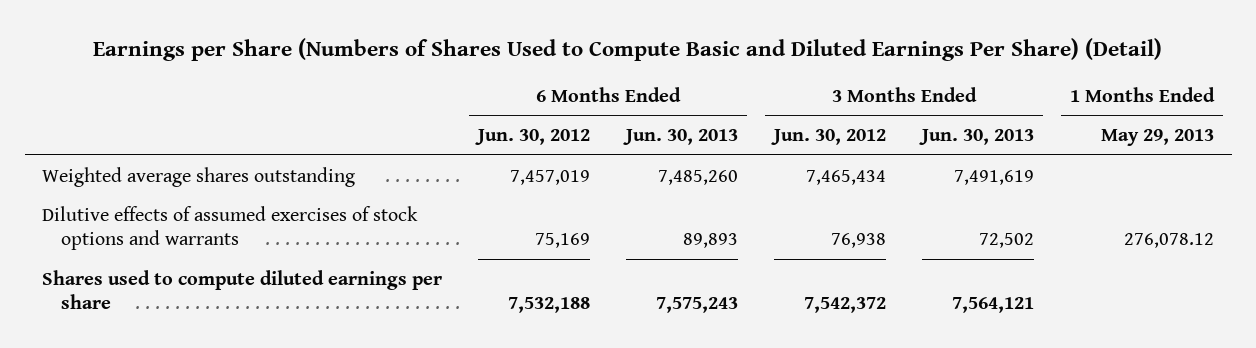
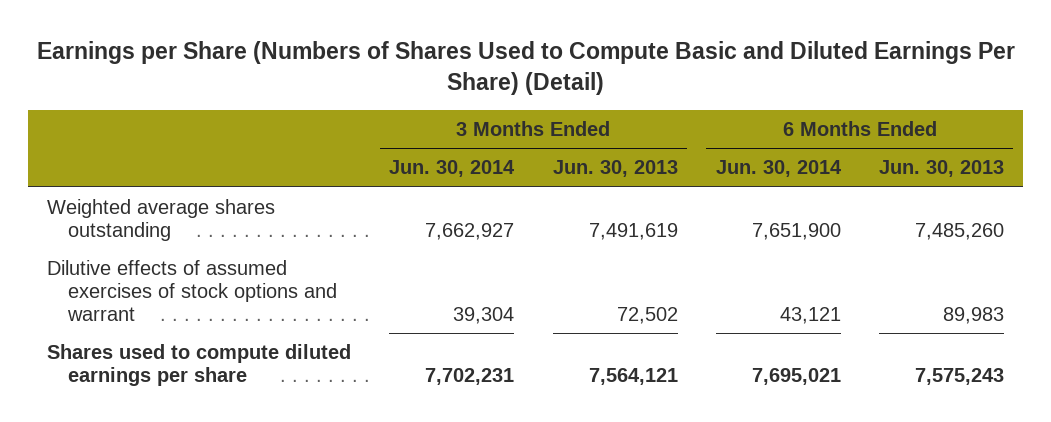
- | 6 Months Ended Jun. 30, 2012 | 6 Months Ended Jun. 30, 2013 | 3 Months Ended Jun. 30, 2012 | 3 Months Ended Jun. 30, 2013 | 1 Months Ended May 29, 2013
+ | 3 Months Ended Jun. 30, 2014 | 3 Months Ended Jun. 30, 2013 | 6 Months Ended Jun. 30, 2014 | 6 Months Ended Jun. 30, 2013
- Dilutive effects of assumed exercises of stock options and warrants | 75,169 | 89,893 | 76,938 | 72,502 | 276,078.12
+ Dilutive effects of assumed exercises of stock options and warrant | 39,304 | 72,502 | 43,121 | 89,983

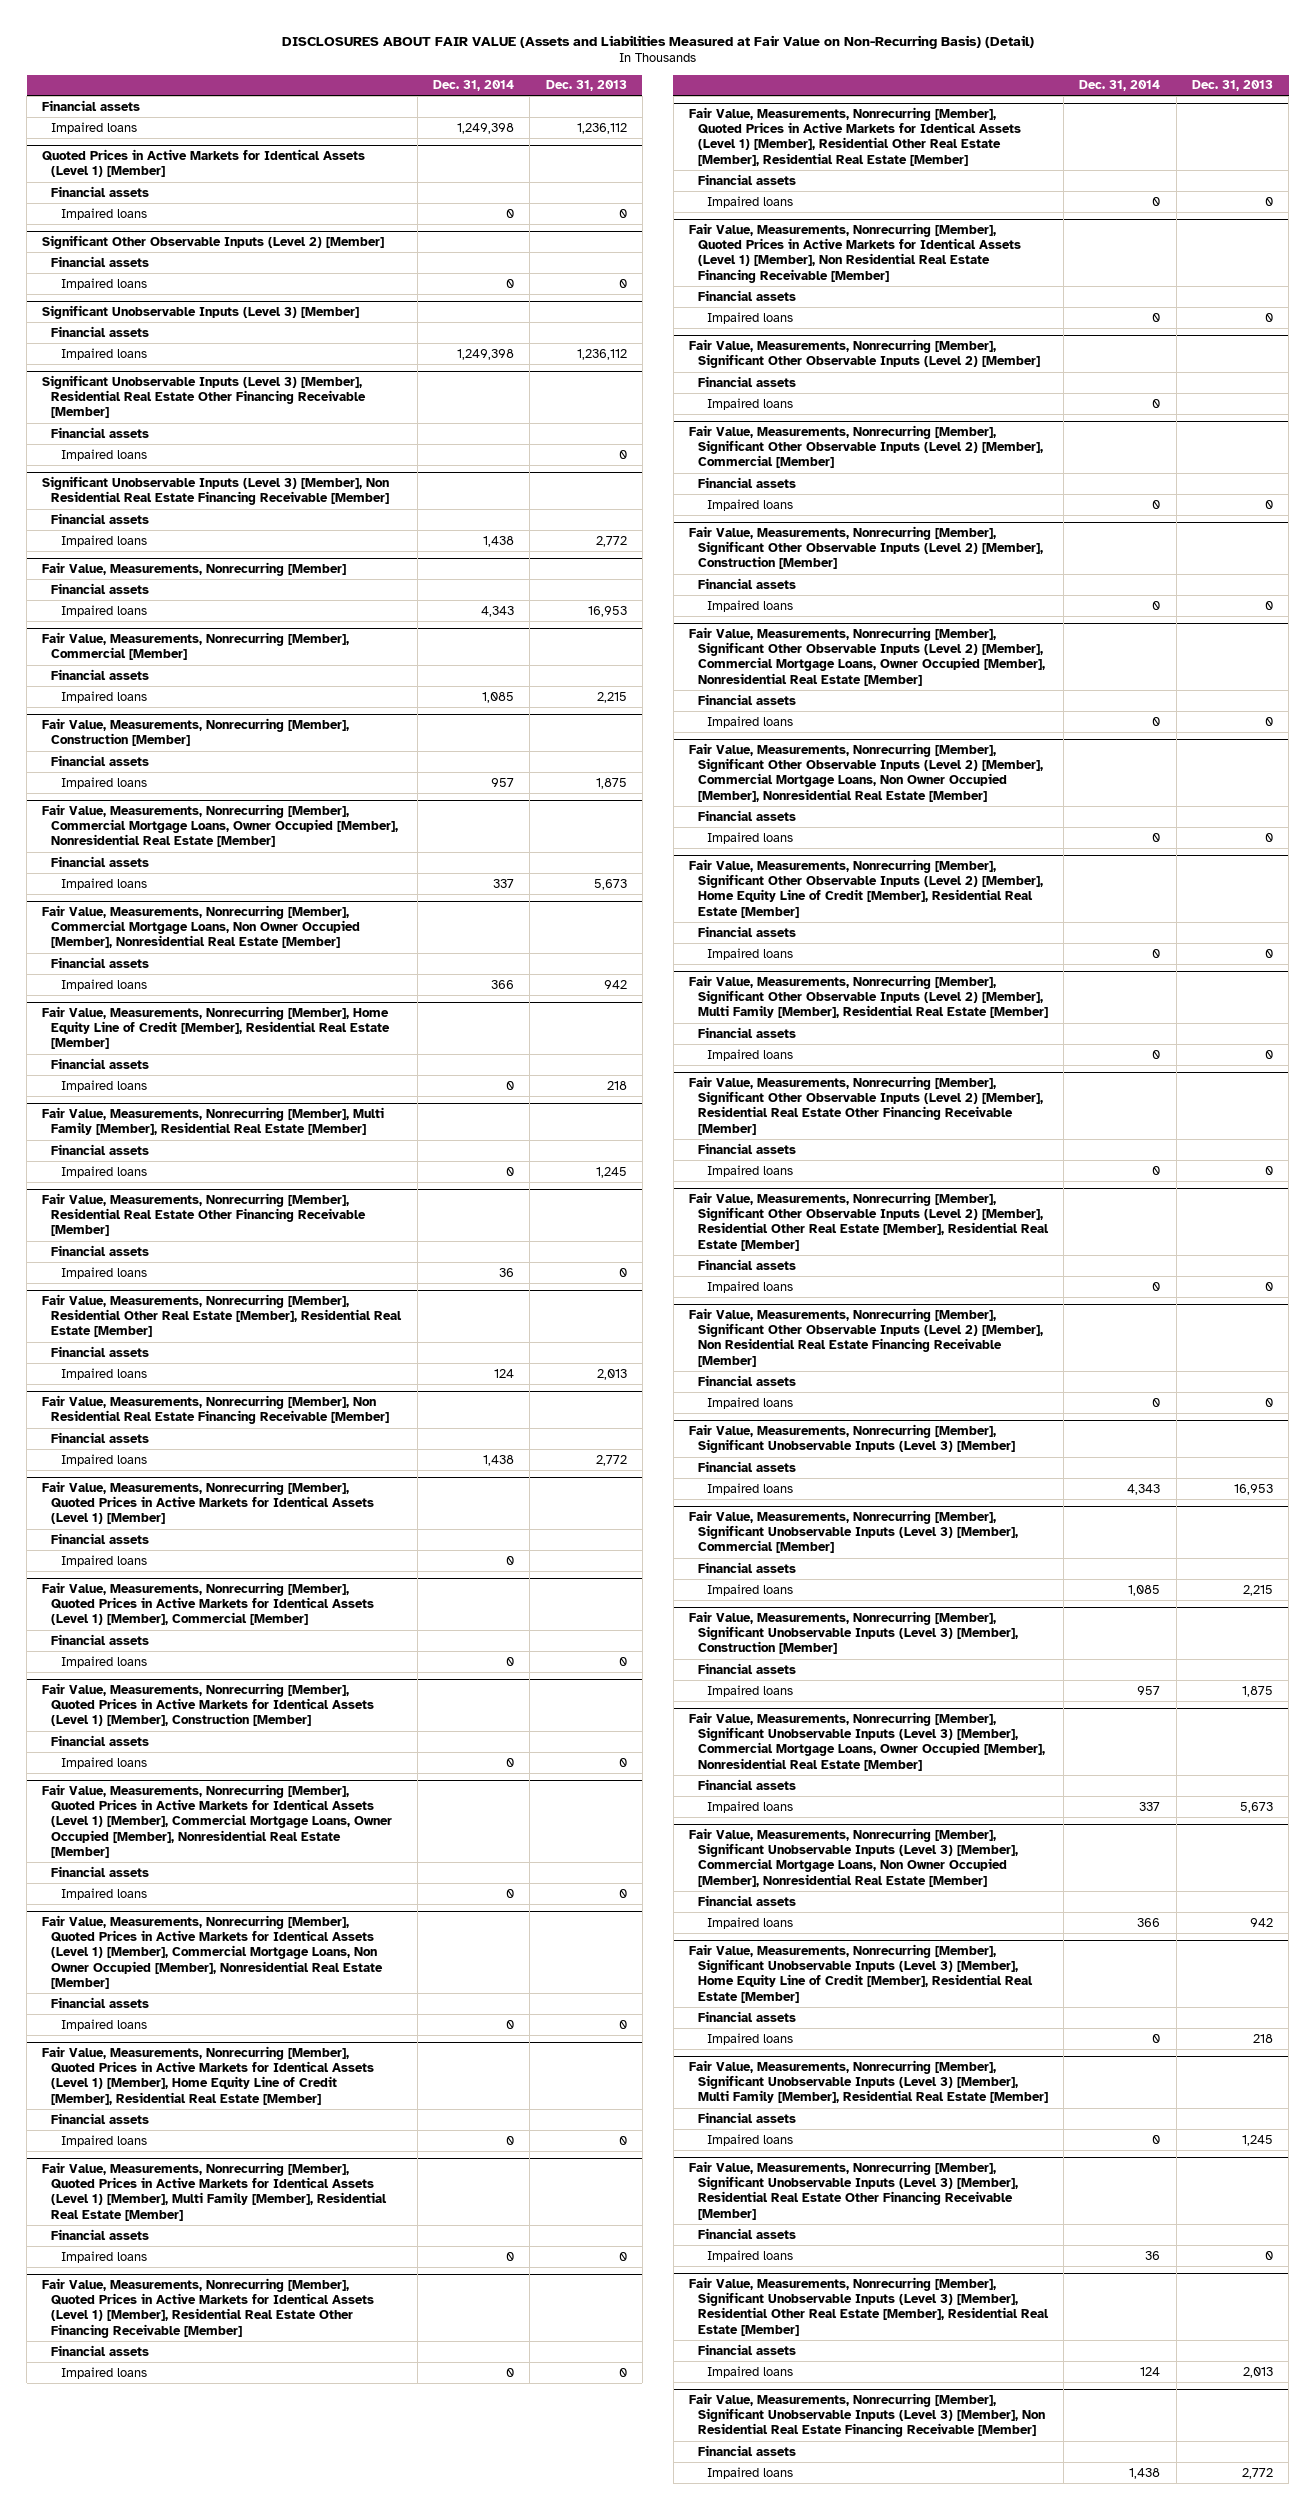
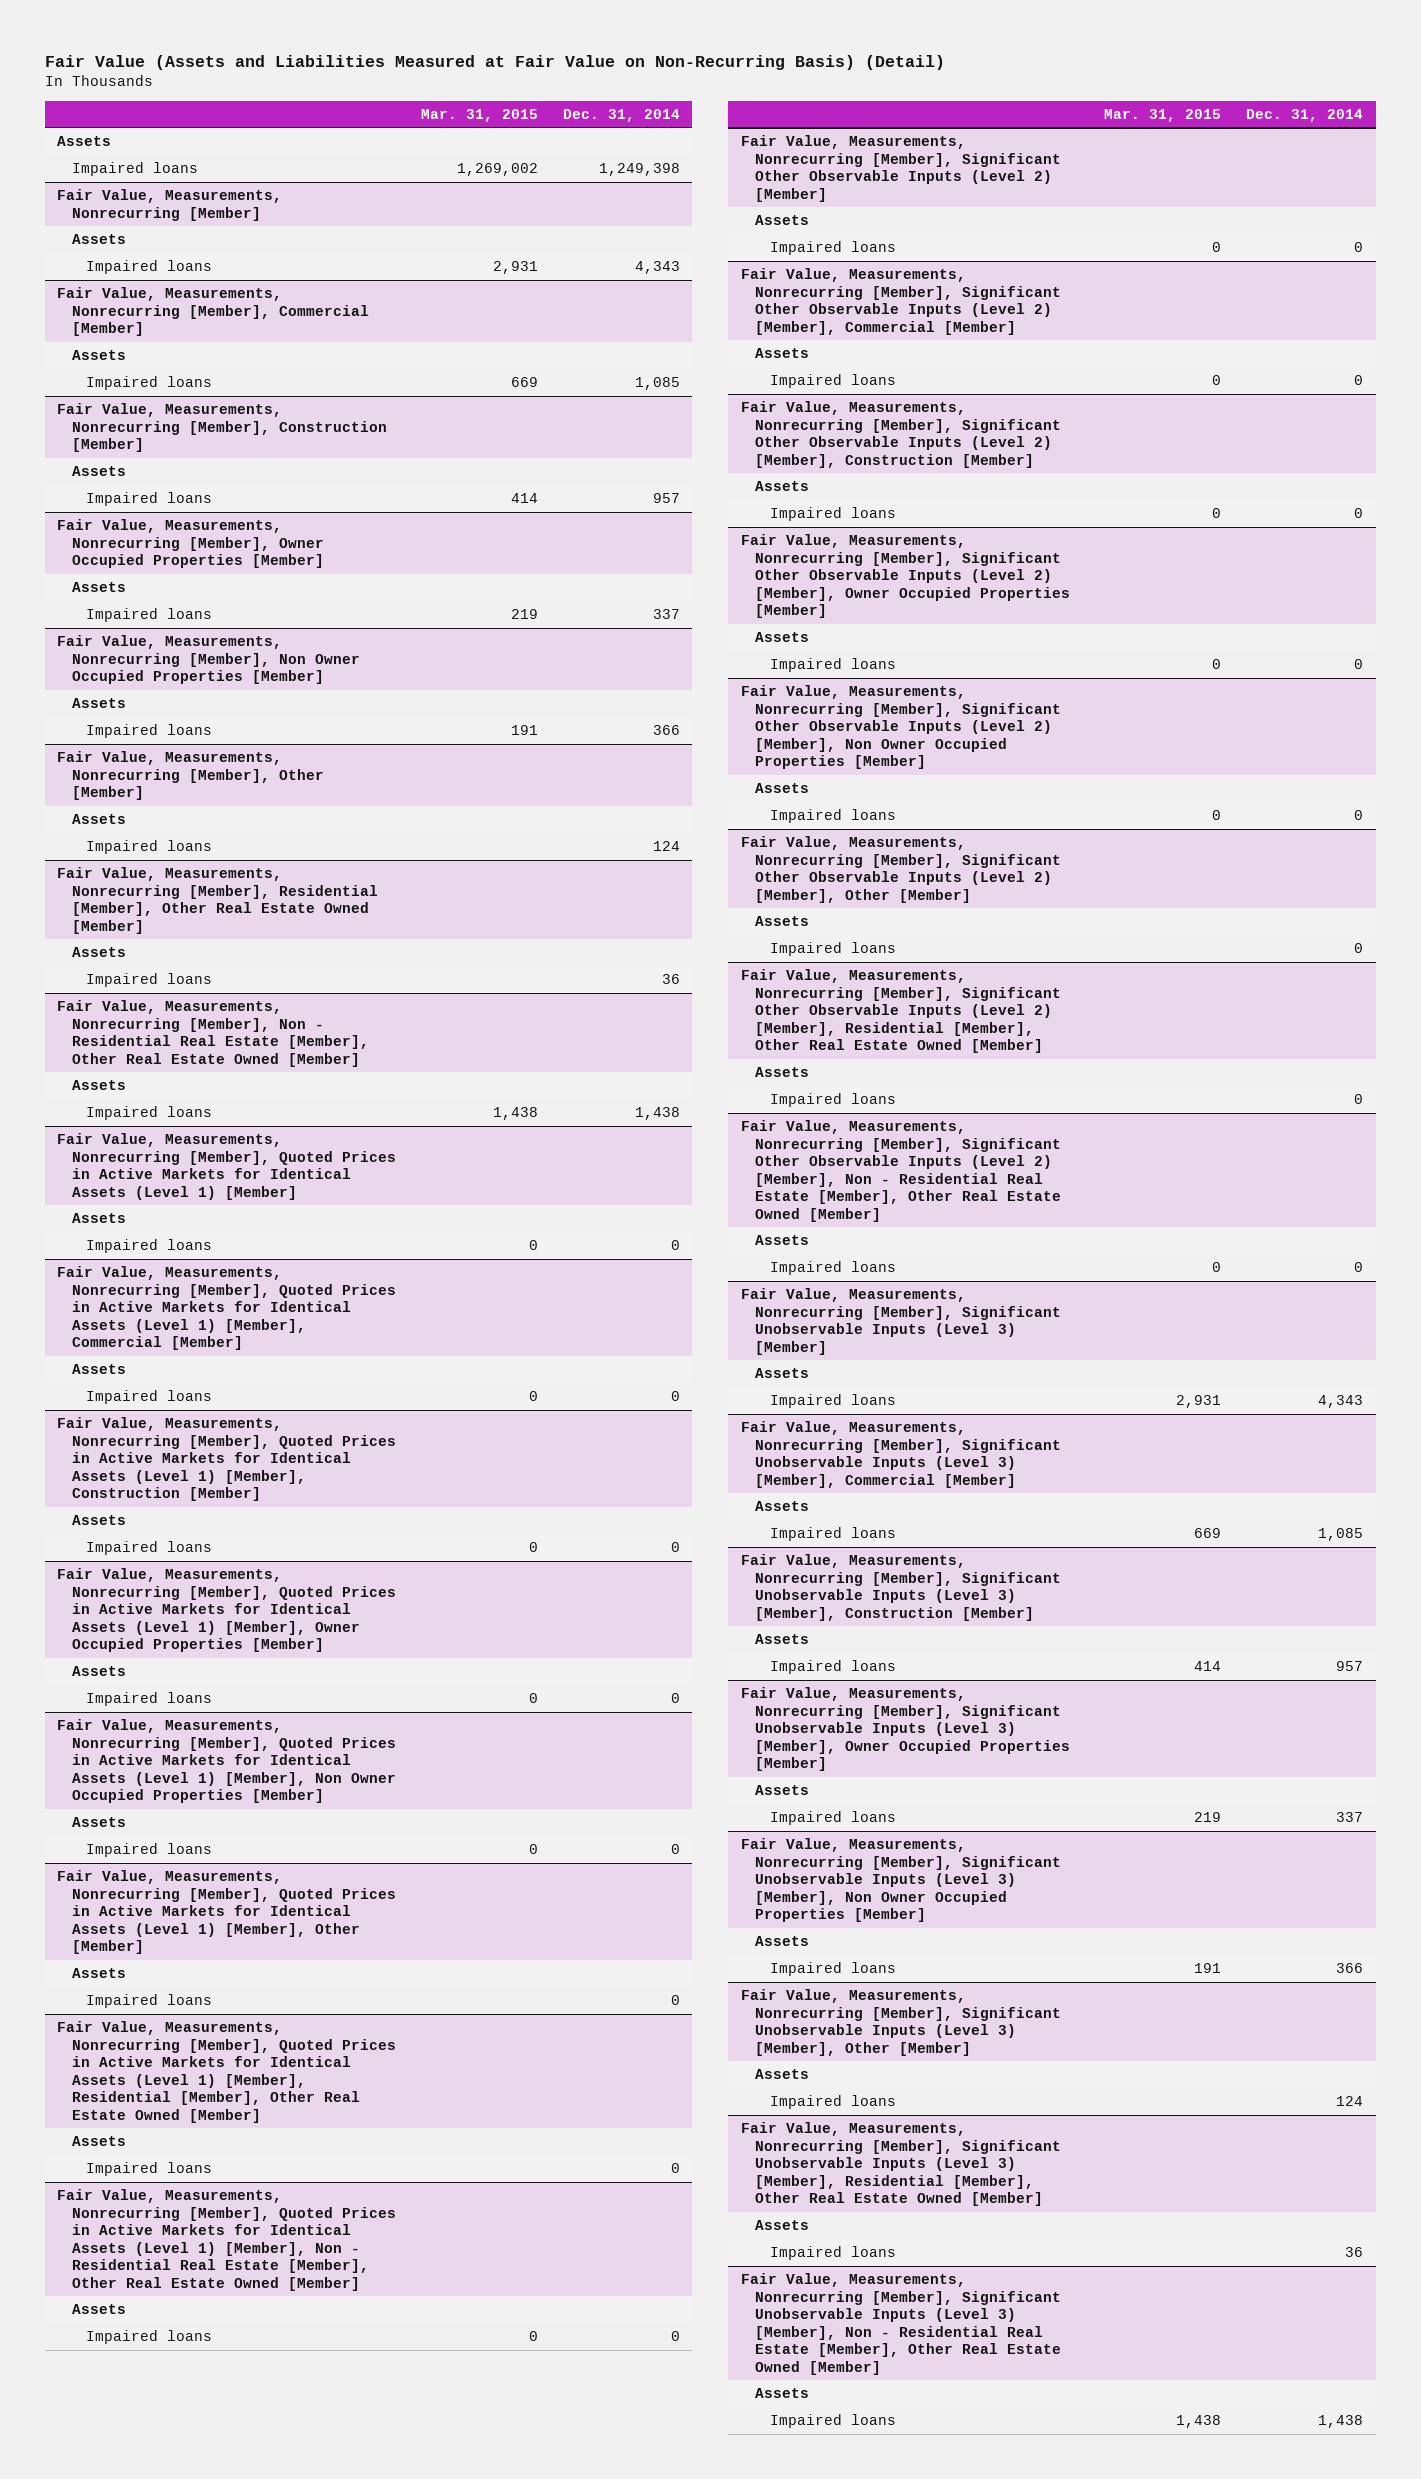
- DISCLOSURES ABOUT FAIR VALUE (Assets and Liabilities Measured at Fair Value on Non-Recurring Basis) (Detail)
+ Fair Value (Assets and Liabilities Measured at Fair Value on Non-Recurring Basis) (Detail)
- | Dec. 31, 2014 | Dec. 31, 2013
+ | Mar. 31, 2015 | Dec. 31, 2014
- Financial assets
- Impaired loans | 1,249,398 | 1,236,112
- Quoted Prices in Active Markets for Identical Assets (Level 1) [Member]
- Financial assets
- Impaired loans | 0 | 0
- Significant Other Observable Inputs (Level 2) [Member]
- Financial assets
- Impaired loans | 0 | 0
- Significant Unobservable Inputs (Level 3) [Member]
- Financial assets
+ Assets
- Significant Unobservable Inputs (Level 3) [Member], Residential Real Estate Other Financing Receivable [Member]
- Financial assets
- Impaired loans | | 0
- Significant Unobservable Inputs (Level 3) [Member], Non Residential Real Estate Financing Receivable [Member]
- Financial assets
- Impaired loans | 1,438 | 2,772
@ Fair Value, Measurements, Nonrecurring [Member]
- Financial assets
+ Assets
@ Fair Value, Measurements, Nonrecurring [Member], Commercial [Member]
- Financial assets
+ Assets
@ Fair Value, Measurements, Nonrecurring [Member], Construction [Member]
- Financial assets
+ Assets
- Fair Value, Measurements, Nonrecurring [Member], Commercial Mortgage Loans, Owner Occupied [Member], Nonresidential Real Estate [Member]
- Financial assets
+ Fair Value, Measurements, Nonrecurring [Member], Owner Occupied Properties [Member]
+ Assets
- Fair Value, Measurements, Nonrecurring [Member], Commercial Mortgage Loans, Non Owner Occupied [Member], Nonresidential Real Estate [Member]
- Financial assets
+ Fair Value, Measurements, Nonrecurring [Member], Non Owner Occupied Properties [Member]
+ Assets
- Fair Value, Measurements, Nonrecurring [Member], Home Equity Line of Credit [Member], Residential Real Estate [Member]
- Financial assets
- Impaired loans | 0 | 218
- Fair Value, Measurements, Nonrecurring [Member], Multi Family [Member], Residential Real Estate [Member]
- Financial assets
- Impaired loans | 0 | 1,245
- Fair Value, Measurements, Nonrecurring [Member], Residential Real Estate Other Financing Receivable [Member]
- Financial assets
- Impaired loans | 36 | 0
- Fair Value, Measurements, Nonrecurring [Member], Residential Other Real Estate [Member], Residential Real Estate [Member]
- Financial assets
+ Fair Value, Measurements, Nonrecurring [Member], Other [Member]
+ Assets
- Fair Value, Measurements, Nonrecurring [Member], Non Residential Real Estate Financing Receivable [Member]
- Financial assets
+ Fair Value, Measurements, Nonrecurring [Member], Residential [Member], Other Real Estate Owned [Member]
+ Assets
+ Impaired loans | | 36
+ Fair Value, Measurements, Nonrecurring [Member], Non - Residential Real Estate [Member], Other Real Estate Owned [Member]
+ Assets
@ Fair Value, Measurements, Nonrecurring [Member], Quoted Prices in Active Markets for Identical Assets (Level 1) [Member]
- Financial assets
+ Assets
@ Fair Value, Measurements, Nonrecurring [Member], Quoted Prices in Active Markets for Identical Assets (Level 1) [Member], Commercial [Member]
- Financial assets
+ Assets
@ Fair Value, Measurements, Nonrecurring [Member], Quoted Prices in Active Markets for Identical Assets (Level 1) [Member], Construction [Member]
- Financial assets
- Impaired loans | 0 | 0
- Fair Value, Measurements, Nonrecurring [Member], Quoted Prices in Active Markets for Identical Assets (Level 1) [Member], Commercial Mortgage Loans, Owner Occupied [Member], Nonresidential Real Estate [Member]
- Financial assets
- Impaired loans | 0 | 0
- Fair Value, Measurements, Nonrecurring [Member], Quoted Prices in Active Markets for Identical Assets (Level 1) [Member], Commercial Mortgage Loans, Non Owner Occupied [Member], Nonresidential Real Estate [Member]
- Financial assets
@ Fair Value, Measurements, Nonrecurring [Member], Quoted Prices in Active Markets for Identical Assets (Level 1) [Member], Construction [Member]
+ Assets
- Fair Value, Measurements, Nonrecurring [Member], Quoted Prices in Active Markets for Identical Assets (Level 1) [Member], Home Equity Line of Credit [Member], Residential Real Estate [Member]
- Financial assets
+ Fair Value, Measurements, Nonrecurring [Member], Quoted Prices in Active Markets for Identical Assets (Level 1) [Member], Owner Occupied Properties [Member]
+ Assets
- Fair Value, Measurements, Nonrecurring [Member], Quoted Prices in Active Markets for Identical Assets (Level 1) [Member], Multi Family [Member], Residential Real Estate [Member]
- Financial assets
+ Fair Value, Measurements, Nonrecurring [Member], Quoted Prices in Active Markets for Identical Assets (Level 1) [Member], Non Owner Occupied Properties [Member]
+ Assets
- Fair Value, Measurements, Nonrecurring [Member], Quoted Prices in Active Markets for Identical Assets (Level 1) [Member], Residential Real Estate Other Financing Receivable [Member]
- Financial assets
+ Fair Value, Measurements, Nonrecurring [Member], Quoted Prices in Active Markets for Identical Assets (Level 1) [Member], Other [Member]
+ Assets
- Fair Value, Measurements, Nonrecurring [Member], Quoted Prices in Active Markets for Identical Assets (Level 1) [Member], Residential Other Real Estate [Member], Residential Real Estate [Member]
- Financial assets
+ Fair Value, Measurements, Nonrecurring [Member], Quoted Prices in Active Markets for Identical Assets (Level 1) [Member], Residential [Member], Other Real Estate Owned [Member]
+ Assets
- Fair Value, Measurements, Nonrecurring [Member], Quoted Prices in Active Markets for Identical Assets (Level 1) [Member], Non Residential Real Estate Financing Receivable [Member]
- Financial assets
+ Fair Value, Measurements, Nonrecurring [Member], Quoted Prices in Active Markets for Identical Assets (Level 1) [Member], Non - Residential Real Estate [Member], Other Real Estate Owned [Member]
+ Assets
@ Fair Value, Measurements, Nonrecurring [Member], Significant Other Observable Inputs (Level 2) [Member]
- Financial assets
+ Assets
@ Fair Value, Measurements, Nonrecurring [Member], Significant Other Observable Inputs (Level 2) [Member], Commercial [Member]
- Financial assets
+ Assets
@ Fair Value, Measurements, Nonrecurring [Member], Significant Other Observable Inputs (Level 2) [Member], Construction [Member]
- Financial assets
- Impaired loans | 0 | 0
- Fair Value, Measurements, Nonrecurring [Member], Significant Other Observable Inputs (Level 2) [Member], Commercial Mortgage Loans, Owner Occupied [Member], Nonresidential Real Estate [Member]
- Financial assets
- Impaired loans | 0 | 0
- Fair Value, Measurements, Nonrecurring [Member], Significant Other Observable Inputs (Level 2) [Member], Commercial Mortgage Loans, Non Owner Occupied [Member], Nonresidential Real Estate [Member]
- Financial assets
@ Fair Value, Measurements, Nonrecurring [Member], Significant Other Observable Inputs (Level 2) [Member], Construction [Member]
+ Assets
- Fair Value, Measurements, Nonrecurring [Member], Significant Other Observable Inputs (Level 2) [Member], Home Equity Line of Credit [Member], Residential Real Estate [Member]
- Financial assets
+ Fair Value, Measurements, Nonrecurring [Member], Significant Other Observable Inputs (Level 2) [Member], Owner Occupied Properties [Member]
+ Assets
- Fair Value, Measurements, Nonrecurring [Member], Significant Other Observable Inputs (Level 2) [Member], Multi Family [Member], Residential Real Estate [Member]
- Financial assets
+ Fair Value, Measurements, Nonrecurring [Member], Significant Other Observable Inputs (Level 2) [Member], Non Owner Occupied Properties [Member]
+ Assets
- Fair Value, Measurements, Nonrecurring [Member], Significant Other Observable Inputs (Level 2) [Member], Residential Real Estate Other Financing Receivable [Member]
- Financial assets
+ Fair Value, Measurements, Nonrecurring [Member], Significant Other Observable Inputs (Level 2) [Member], Other [Member]
+ Assets
- Fair Value, Measurements, Nonrecurring [Member], Significant Other Observable Inputs (Level 2) [Member], Residential Other Real Estate [Member], Residential Real Estate [Member]
- Financial assets
+ Fair Value, Measurements, Nonrecurring [Member], Significant Other Observable Inputs (Level 2) [Member], Residential [Member], Other Real Estate Owned [Member]
+ Assets
- Fair Value, Measurements, Nonrecurring [Member], Significant Other Observable Inputs (Level 2) [Member], Non Residential Real Estate Financing Receivable [Member]
- Financial assets
+ Fair Value, Measurements, Nonrecurring [Member], Significant Other Observable Inputs (Level 2) [Member], Non - Residential Real Estate [Member], Other Real Estate Owned [Member]
+ Assets
@ Fair Value, Measurements, Nonrecurring [Member], Significant Unobservable Inputs (Level 3) [Member]
- Financial assets
+ Assets
@ Fair Value, Measurements, Nonrecurring [Member], Significant Unobservable Inputs (Level 3) [Member], Commercial [Member]
- Financial assets
+ Assets
@ Fair Value, Measurements, Nonrecurring [Member], Significant Unobservable Inputs (Level 3) [Member], Construction [Member]
- Financial assets
+ Assets
- Fair Value, Measurements, Nonrecurring [Member], Significant Unobservable Inputs (Level 3) [Member], Commercial Mortgage Loans, Owner Occupied [Member], Nonresidential Real Estate [Member]
- Financial assets
+ Fair Value, Measurements, Nonrecurring [Member], Significant Unobservable Inputs (Level 3) [Member], Owner Occupied Properties [Member]
+ Assets
- Fair Value, Measurements, Nonrecurring [Member], Significant Unobservable Inputs (Level 3) [Member], Commercial Mortgage Loans, Non Owner Occupied [Member], Nonresidential Real Estate [Member]
- Financial assets
+ Fair Value, Measurements, Nonrecurring [Member], Significant Unobservable Inputs (Level 3) [Member], Non Owner Occupied Properties [Member]
+ Assets
- Fair Value, Measurements, Nonrecurring [Member], Significant Unobservable Inputs (Level 3) [Member], Home Equity Line of Credit [Member], Residential Real Estate [Member]
- Financial assets
- Impaired loans | 0 | 218
- Fair Value, Measurements, Nonrecurring [Member], Significant Unobservable Inputs (Level 3) [Member], Multi Family [Member], Residential Real Estate [Member]
- Financial assets
- Impaired loans | 0 | 1,245
- Fair Value, Measurements, Nonrecurring [Member], Significant Unobservable Inputs (Level 3) [Member], Residential Real Estate Other Financing Receivable [Member]
- Financial assets
- Impaired loans | 36 | 0
- Fair Value, Measurements, Nonrecurring [Member], Significant Unobservable Inputs (Level 3) [Member], Residential Other Real Estate [Member], Residential Real Estate [Member]
- Financial assets
+ Fair Value, Measurements, Nonrecurring [Member], Significant Unobservable Inputs (Level 3) [Member], Other [Member]
+ Assets
- Fair Value, Measurements, Nonrecurring [Member], Significant Unobservable Inputs (Level 3) [Member], Non Residential Real Estate Financing Receivable [Member]
- Financial assets
+ Fair Value, Measurements, Nonrecurring [Member], Significant Unobservable Inputs (Level 3) [Member], Residential [Member], Other Real Estate Owned [Member]
+ Assets
+ Impaired loans | | 36
+ Fair Value, Measurements, Nonrecurring [Member], Significant Unobservable Inputs (Level 3) [Member], Non - Residential Real Estate [Member], Other Real Estate Owned [Member]
+ Assets

